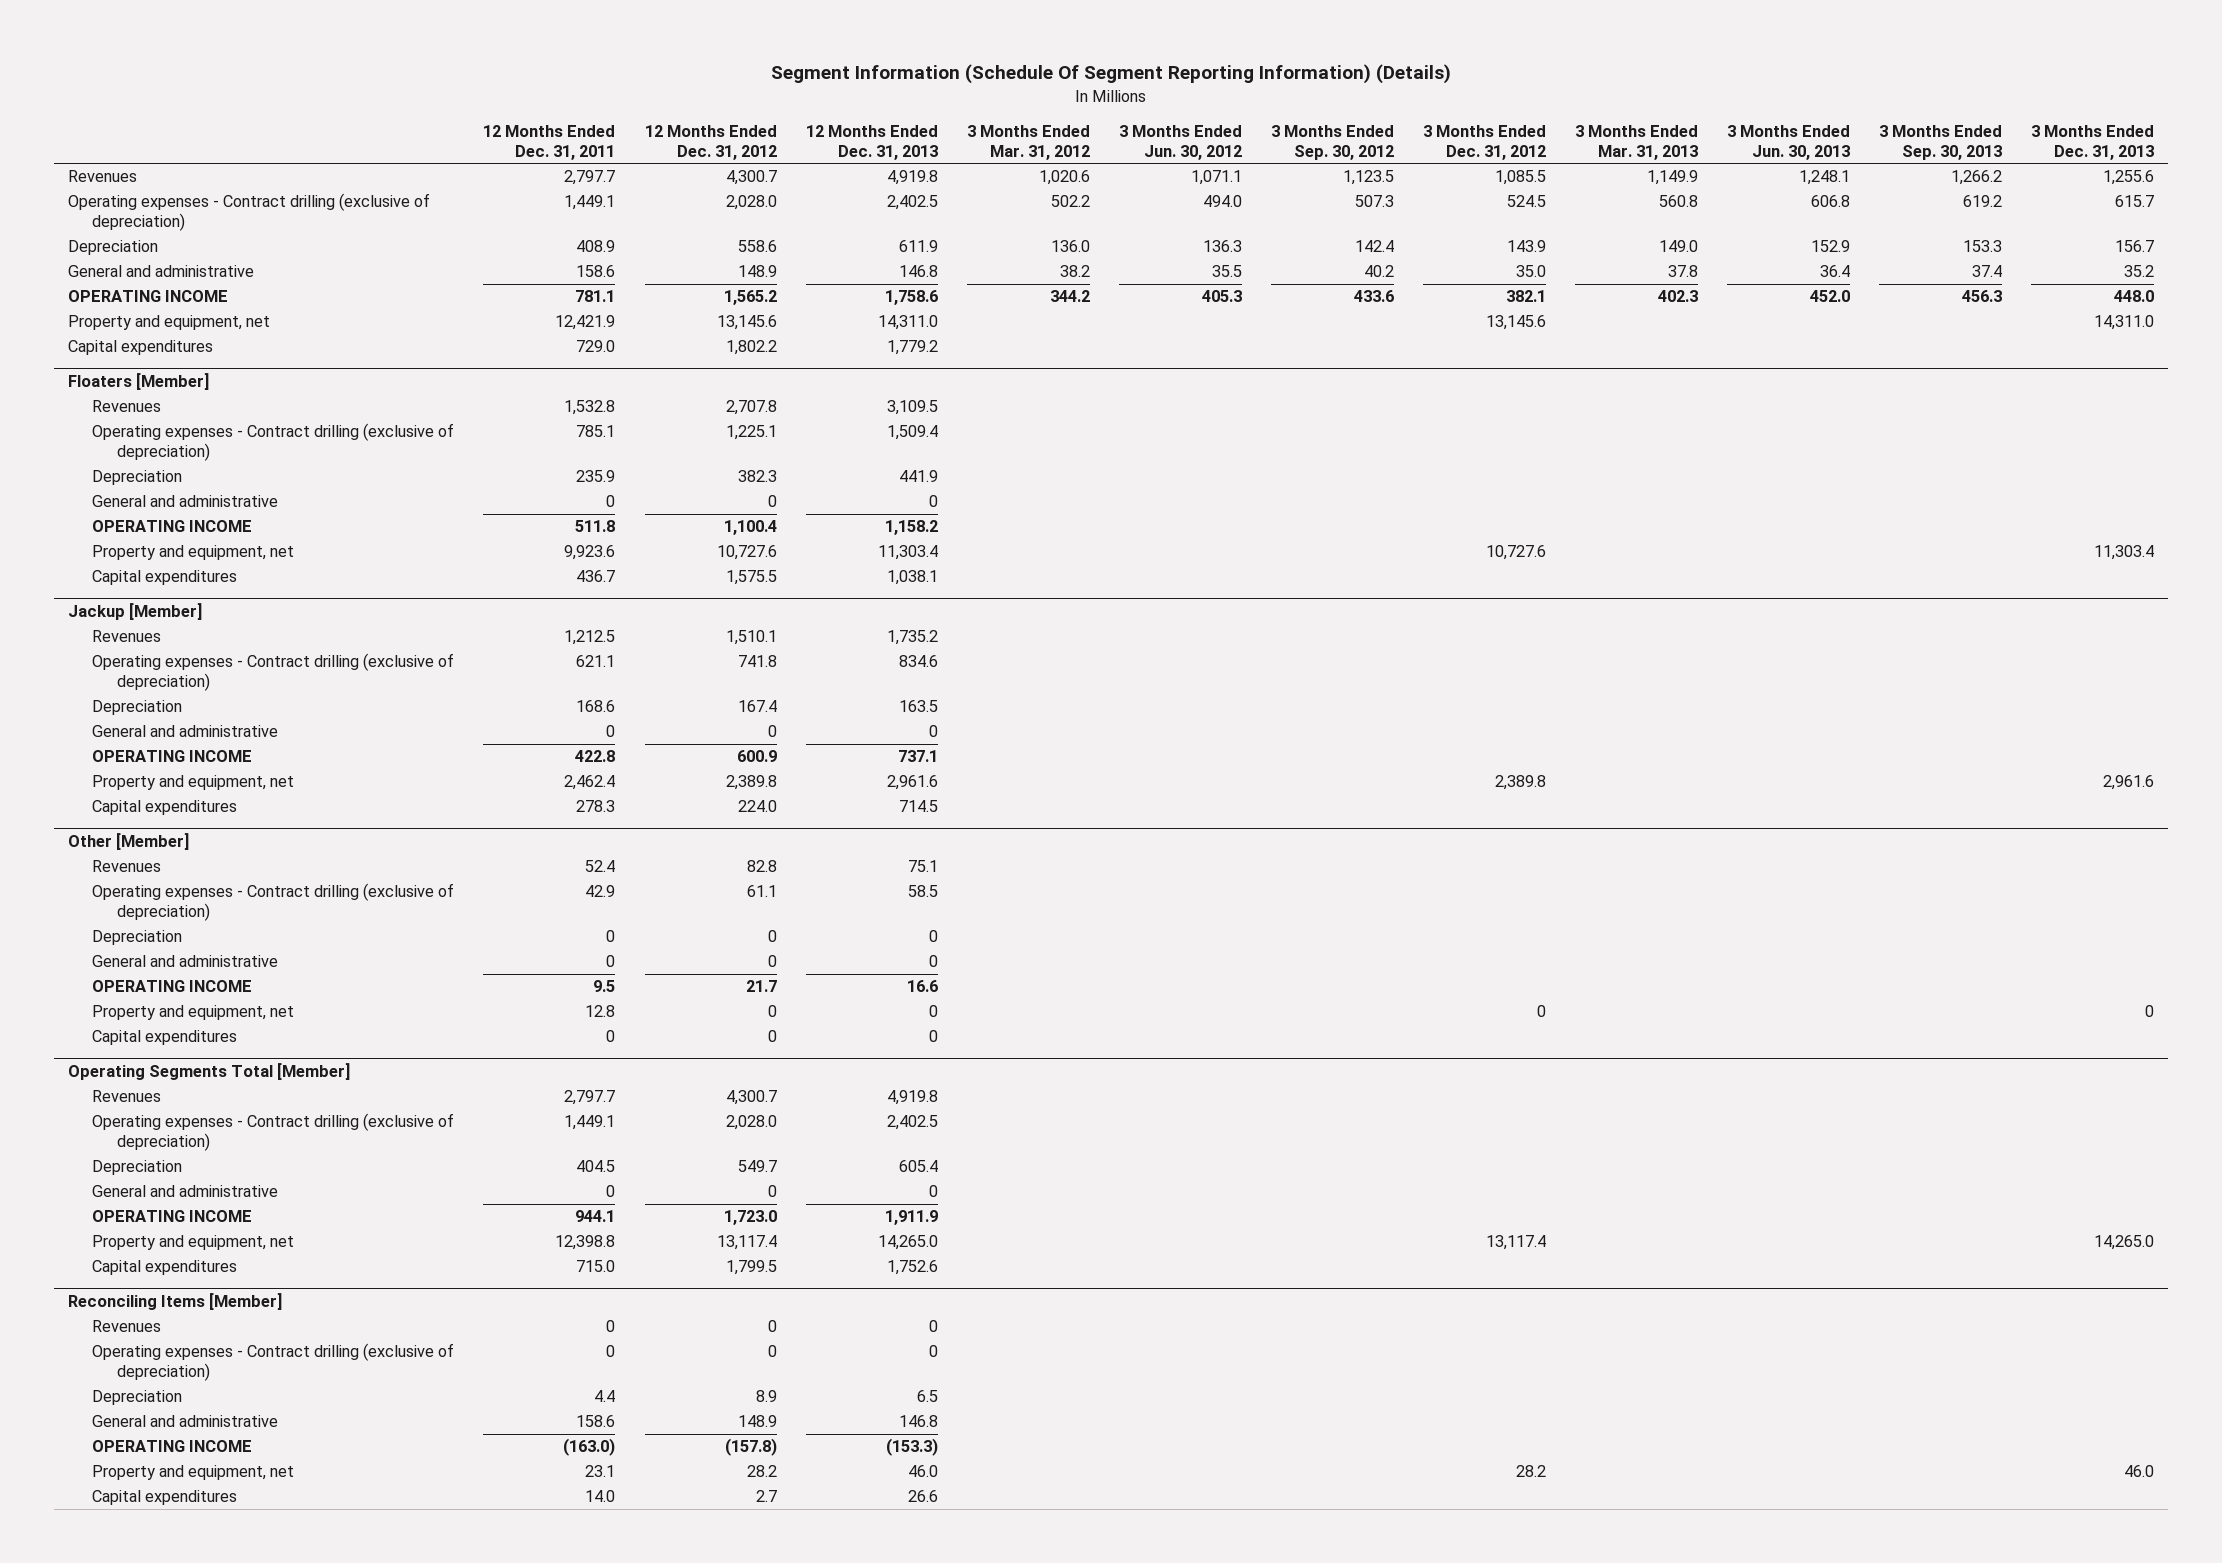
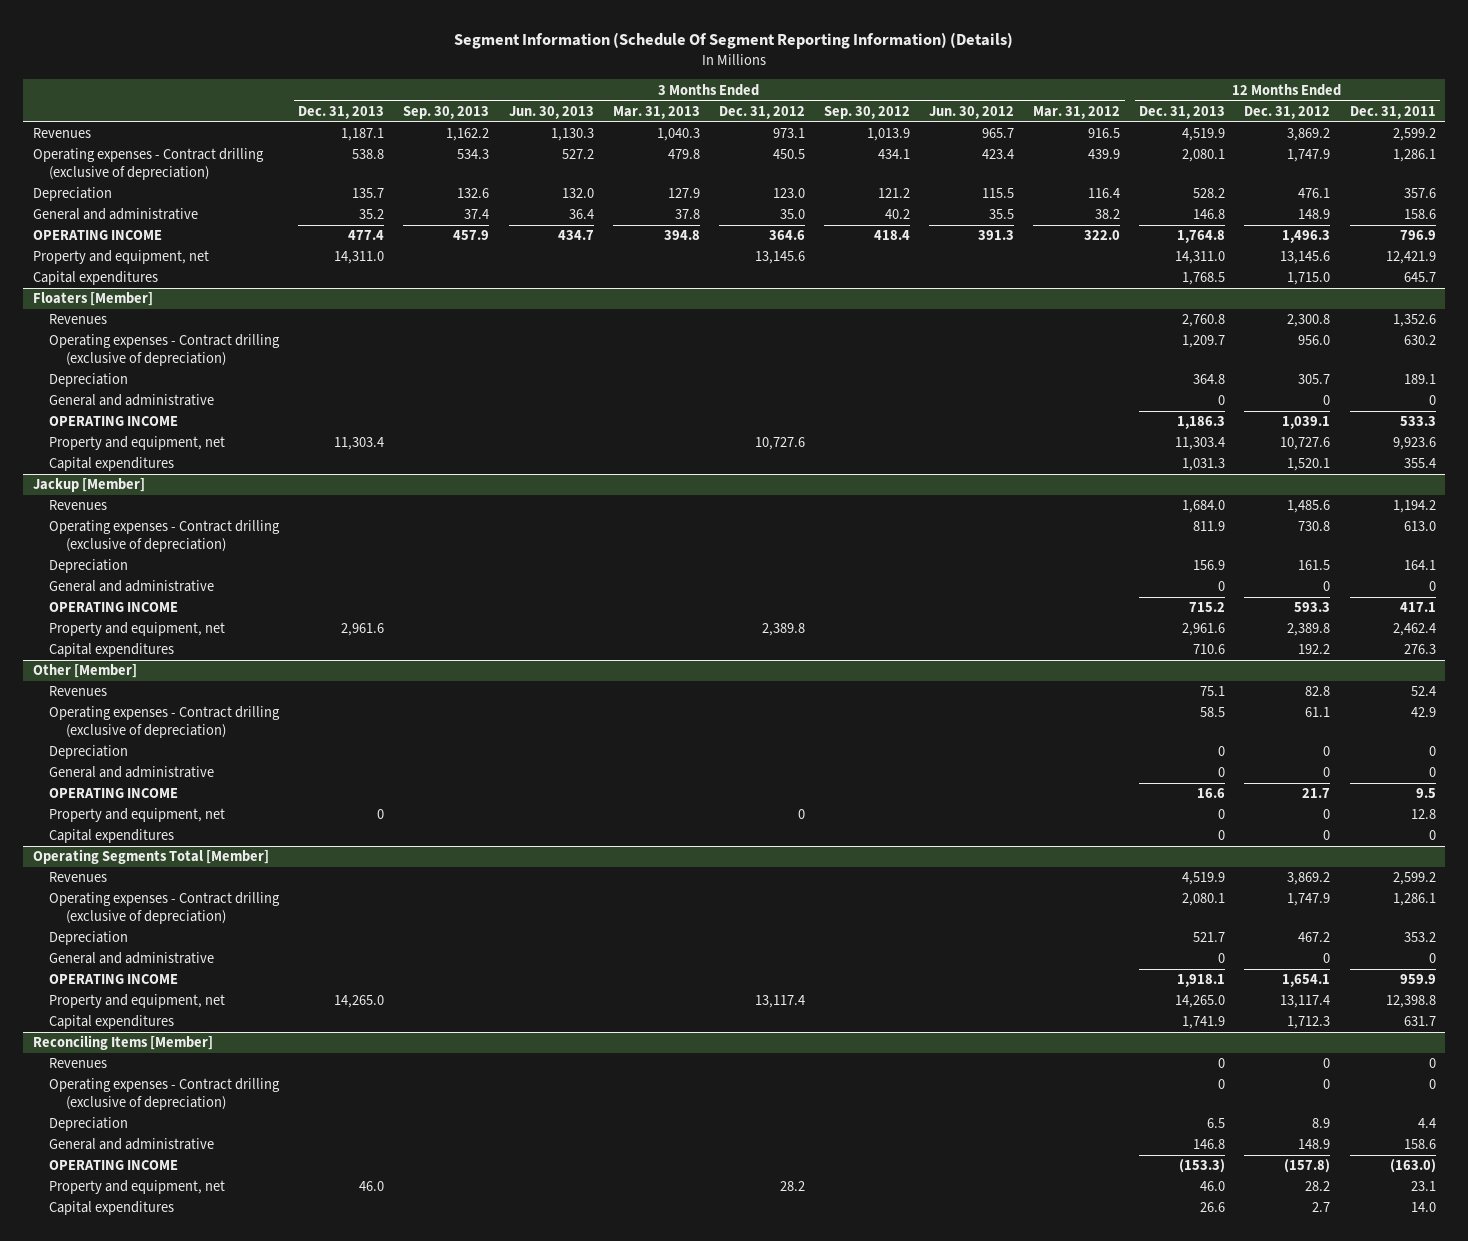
- | 12 Months Ended Dec. 31, 2011 | 12 Months Ended Dec. 31, 2012 | 12 Months Ended Dec. 31, 2013 | 3 Months Ended Mar. 31, 2012 | 3 Months Ended Jun. 30, 2012 | 3 Months Ended Sep. 30, 2012 | 3 Months Ended Dec. 31, 2012 | 3 Months Ended Mar. 31, 2013 | 3 Months Ended Jun. 30, 2013 | 3 Months Ended Sep. 30, 2013 | 3 Months Ended Dec. 31, 2013
+ | 3 Months Ended Dec. 31, 2013 | 3 Months Ended Sep. 30, 2013 | 3 Months Ended Jun. 30, 2013 | 3 Months Ended Mar. 31, 2013 | 3 Months Ended Dec. 31, 2012 | 3 Months Ended Sep. 30, 2012 | 3 Months Ended Jun. 30, 2012 | 3 Months Ended Mar. 31, 2012 | 12 Months Ended Dec. 31, 2013 | 12 Months Ended Dec. 31, 2012 | 12 Months Ended Dec. 31, 2011
- Revenues | 2,797.7 | 4,300.7 | 4,919.8 | 1,020.6 | 1,071.1 | 1,123.5 | 1,085.5 | 1,149.9 | 1,248.1 | 1,266.2 | 1,255.6
- Operating expenses - Contract drilling (exclusive of depreciation) | 1,449.1 | 2,028.0 | 2,402.5 | 502.2 | 494.0 | 507.3 | 524.5 | 560.8 | 606.8 | 619.2 | 615.7
- Depreciation | 408.9 | 558.6 | 611.9 | 136.0 | 136.3 | 142.4 | 143.9 | 149.0 | 152.9 | 153.3 | 156.7
+ Revenues | 1,187.1 | 1,162.2 | 1,130.3 | 1,040.3 | 973.1 | 1,013.9 | 965.7 | 916.5 | 4,519.9 | 3,869.2 | 2,599.2
+ Operating expenses - Contract drilling (exclusive of depreciation) | 538.8 | 534.3 | 527.2 | 479.8 | 450.5 | 434.1 | 423.4 | 439.9 | 2,080.1 | 1,747.9 | 1,286.1
+ Depreciation | 135.7 | 132.6 | 132.0 | 127.9 | 123.0 | 121.2 | 115.5 | 116.4 | 528.2 | 476.1 | 357.6
- OPERATING INCOME | 781.1 | 1,565.2 | 1,758.6 | 344.2 | 405.3 | 433.6 | 382.1 | 402.3 | 452.0 | 456.3 | 448.0
+ OPERATING INCOME | 477.4 | 457.9 | 434.7 | 394.8 | 364.6 | 418.4 | 391.3 | 322.0 | 1,764.8 | 1,496.3 | 796.9
- Capital expenditures | 729.0 | 1,802.2 | 1,779.2 | | | | | | | |
+ Capital expenditures | | | | | | | | | 1,768.5 | 1,715.0 | 645.7
@ Floaters [Member]
- Revenues | 1,532.8 | 2,707.8 | 3,109.5 | | | | | | | |
- Operating expenses - Contract drilling (exclusive of depreciation) | 785.1 | 1,225.1 | 1,509.4 | | | | | | | |
- Depreciation | 235.9 | 382.3 | 441.9 | | | | | | | |
+ Revenues | | | | | | | | | 2,760.8 | 2,300.8 | 1,352.6
+ Operating expenses - Contract drilling (exclusive of depreciation) | | | | | | | | | 1,209.7 | 956.0 | 630.2
+ Depreciation | | | | | | | | | 364.8 | 305.7 | 189.1
- OPERATING INCOME | 511.8 | 1,100.4 | 1,158.2 | | | | | | | |
+ OPERATING INCOME | | | | | | | | | 1,186.3 | 1,039.1 | 533.3
- Capital expenditures | 436.7 | 1,575.5 | 1,038.1 | | | | | | | |
+ Capital expenditures | | | | | | | | | 1,031.3 | 1,520.1 | 355.4
@ Jackup [Member]
- Revenues | 1,212.5 | 1,510.1 | 1,735.2 | | | | | | | |
- Operating expenses - Contract drilling (exclusive of depreciation) | 621.1 | 741.8 | 834.6 | | | | | | | |
- Depreciation | 168.6 | 167.4 | 163.5 | | | | | | | |
+ Revenues | | | | | | | | | 1,684.0 | 1,485.6 | 1,194.2
+ Operating expenses - Contract drilling (exclusive of depreciation) | | | | | | | | | 811.9 | 730.8 | 613.0
+ Depreciation | | | | | | | | | 156.9 | 161.5 | 164.1
- OPERATING INCOME | 422.8 | 600.9 | 737.1 | | | | | | | |
+ OPERATING INCOME | | | | | | | | | 715.2 | 593.3 | 417.1
- Capital expenditures | 278.3 | 224.0 | 714.5 | | | | | | | |
+ Capital expenditures | | | | | | | | | 710.6 | 192.2 | 276.3
@ Operating Segments Total [Member]
- Revenues | 2,797.7 | 4,300.7 | 4,919.8 | | | | | | | |
- Operating expenses - Contract drilling (exclusive of depreciation) | 1,449.1 | 2,028.0 | 2,402.5 | | | | | | | |
- Depreciation | 404.5 | 549.7 | 605.4 | | | | | | | |
+ Revenues | | | | | | | | | 4,519.9 | 3,869.2 | 2,599.2
+ Operating expenses - Contract drilling (exclusive of depreciation) | | | | | | | | | 2,080.1 | 1,747.9 | 1,286.1
+ Depreciation | | | | | | | | | 521.7 | 467.2 | 353.2
- OPERATING INCOME | 944.1 | 1,723.0 | 1,911.9 | | | | | | | |
+ OPERATING INCOME | | | | | | | | | 1,918.1 | 1,654.1 | 959.9
- Capital expenditures | 715.0 | 1,799.5 | 1,752.6 | | | | | | | |
+ Capital expenditures | | | | | | | | | 1,741.9 | 1,712.3 | 631.7

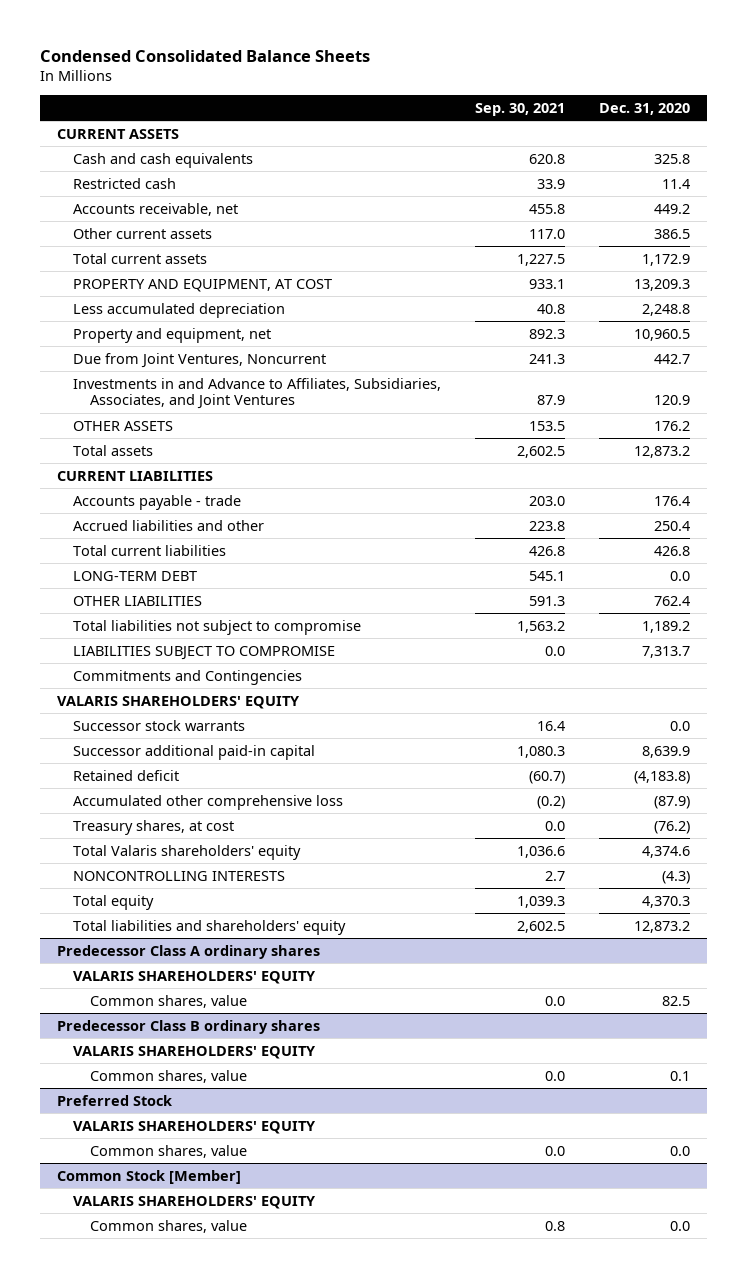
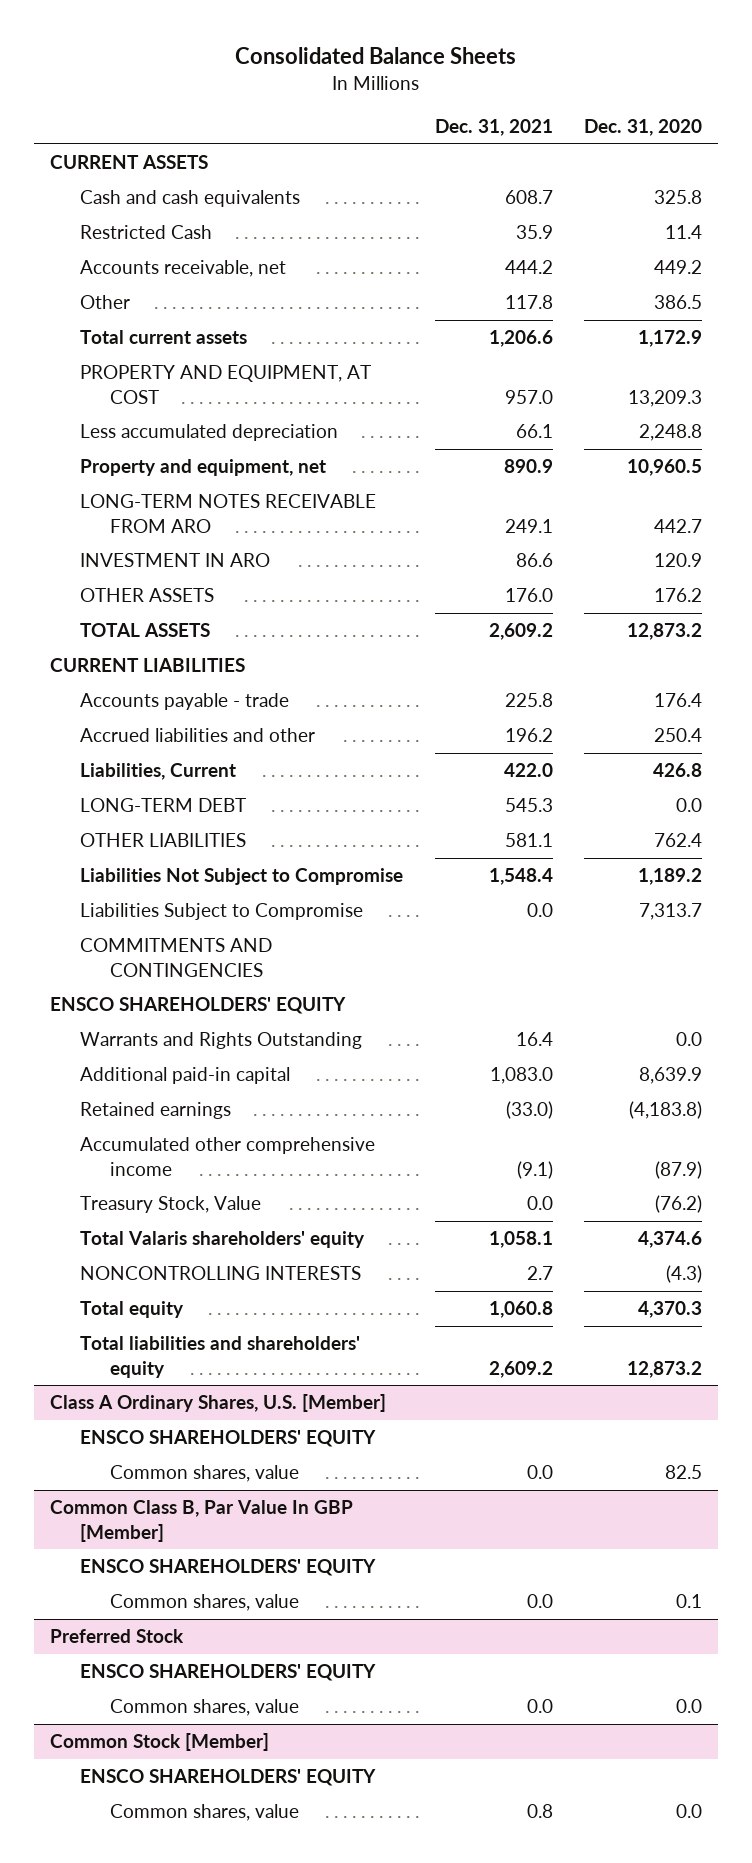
- Condensed Consolidated Balance Sheets
+ Consolidated Balance Sheets
- | Sep. 30, 2021 | Dec. 31, 2020
+ | Dec. 31, 2021 | Dec. 31, 2020
- Restricted cash | 33.9 | 11.4
+ Restricted Cash | 35.9 | 11.4
- Other current assets | 117.0 | 386.5
+ Other | 117.8 | 386.5
- Due from Joint Ventures, Noncurrent | 241.3 | 442.7
- Investments in and Advance to Affiliates, Subsidiaries, Associates, and Joint Ventures | 87.9 | 120.9
+ LONG-TERM NOTES RECEIVABLE FROM ARO | 249.1 | 442.7
+ INVESTMENT IN ARO | 86.6 | 120.9
- Total assets | 2,602.5 | 12,873.2
+ TOTAL ASSETS | 2,609.2 | 12,873.2
- Total current liabilities | 426.8 | 426.8
+ Liabilities, Current | 422.0 | 426.8
- Total liabilities not subject to compromise | 1,563.2 | 1,189.2
- LIABILITIES SUBJECT TO COMPROMISE | 0.0 | 7,313.7
- Commitments and Contingencies
- VALARIS SHAREHOLDERS' EQUITY
- Successor stock warrants | 16.4 | 0.0
- Successor additional paid-in capital | 1,080.3 | 8,639.9
- Retained deficit | (60.7) | (4,183.8)
- Accumulated other comprehensive loss | (0.2) | (87.9)
- Treasury shares, at cost | 0.0 | (76.2)
+ Liabilities Not Subject to Compromise | 1,548.4 | 1,189.2
+ Liabilities Subject to Compromise | 0.0 | 7,313.7
+ COMMITMENTS AND CONTINGENCIES
+ ENSCO SHAREHOLDERS' EQUITY
+ Warrants and Rights Outstanding | 16.4 | 0.0
+ Additional paid-in capital | 1,083.0 | 8,639.9
+ Retained earnings | (33.0) | (4,183.8)
+ Accumulated other comprehensive income | (9.1) | (87.9)
+ Treasury Stock, Value | 0.0 | (76.2)
- Predecessor Class A ordinary shares
- VALARIS SHAREHOLDERS' EQUITY
+ Class A Ordinary Shares, U.S. [Member]
+ ENSCO SHAREHOLDERS' EQUITY
- Predecessor Class B ordinary shares
- VALARIS SHAREHOLDERS' EQUITY
+ Common Class B, Par Value In GBP [Member]
+ ENSCO SHAREHOLDERS' EQUITY
@ Preferred Stock
- VALARIS SHAREHOLDERS' EQUITY
+ ENSCO SHAREHOLDERS' EQUITY
@ Common Stock [Member]
- VALARIS SHAREHOLDERS' EQUITY
+ ENSCO SHAREHOLDERS' EQUITY

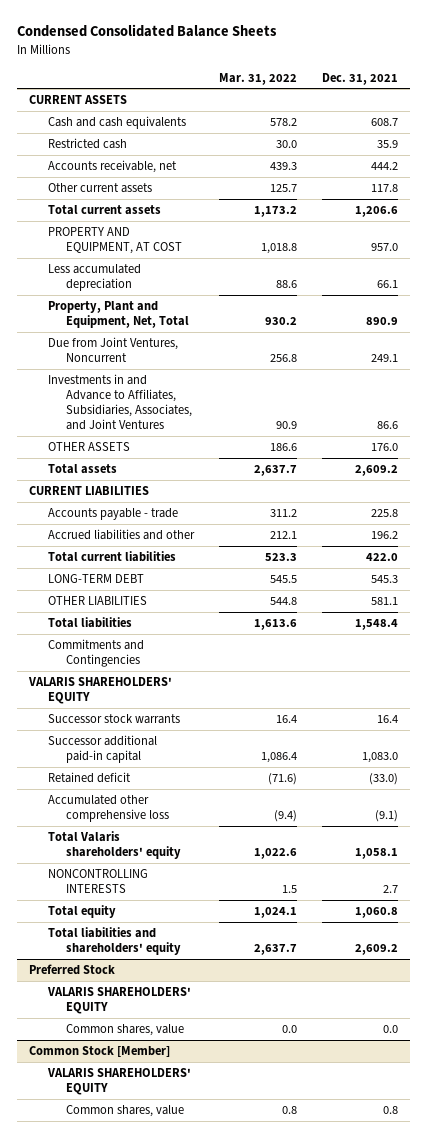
- Consolidated Balance Sheets
+ Condensed Consolidated Balance Sheets
- | Dec. 31, 2021 | Dec. 31, 2020
+ | Mar. 31, 2022 | Dec. 31, 2021
- Restricted Cash | 35.9 | 11.4
+ Restricted cash | 30.0 | 35.9
- Other | 117.8 | 386.5
+ Other current assets | 125.7 | 117.8
- Property and equipment, net | 890.9 | 10,960.5
- LONG-TERM NOTES RECEIVABLE FROM ARO | 249.1 | 442.7
- INVESTMENT IN ARO | 86.6 | 120.9
+ Property, Plant and Equipment, Net, Total | 930.2 | 890.9
+ Due from Joint Ventures, Noncurrent | 256.8 | 249.1
+ Investments in and Advance to Affiliates, Subsidiaries, Associates, and Joint Ventures | 90.9 | 86.6
- TOTAL ASSETS | 2,609.2 | 12,873.2
+ Total assets | 2,637.7 | 2,609.2
- Liabilities, Current | 422.0 | 426.8
+ Total current liabilities | 523.3 | 422.0
- Liabilities Not Subject to Compromise | 1,548.4 | 1,189.2
- Liabilities Subject to Compromise | 0.0 | 7,313.7
- COMMITMENTS AND CONTINGENCIES
- ENSCO SHAREHOLDERS' EQUITY
- Warrants and Rights Outstanding | 16.4 | 0.0
- Additional paid-in capital | 1,083.0 | 8,639.9
- Retained earnings | (33.0) | (4,183.8)
- Accumulated other comprehensive income | (9.1) | (87.9)
- Treasury Stock, Value | 0.0 | (76.2)
+ Total liabilities | 1,613.6 | 1,548.4
+ Commitments and Contingencies
+ VALARIS SHAREHOLDERS' EQUITY
+ Successor stock warrants | 16.4 | 16.4
+ Successor additional paid-in capital | 1,086.4 | 1,083.0
+ Retained deficit | (71.6) | (33.0)
+ Accumulated other comprehensive loss | (9.4) | (9.1)
- Class A Ordinary Shares, U.S. [Member]
- ENSCO SHAREHOLDERS' EQUITY
- Common shares, value | 0.0 | 82.5
- Common Class B, Par Value In GBP [Member]
- ENSCO SHAREHOLDERS' EQUITY
- Common shares, value | 0.0 | 0.1
@ Preferred Stock
- ENSCO SHAREHOLDERS' EQUITY
+ VALARIS SHAREHOLDERS' EQUITY
@ Common Stock [Member]
- ENSCO SHAREHOLDERS' EQUITY
+ VALARIS SHAREHOLDERS' EQUITY

